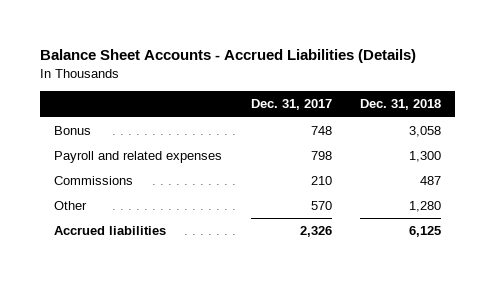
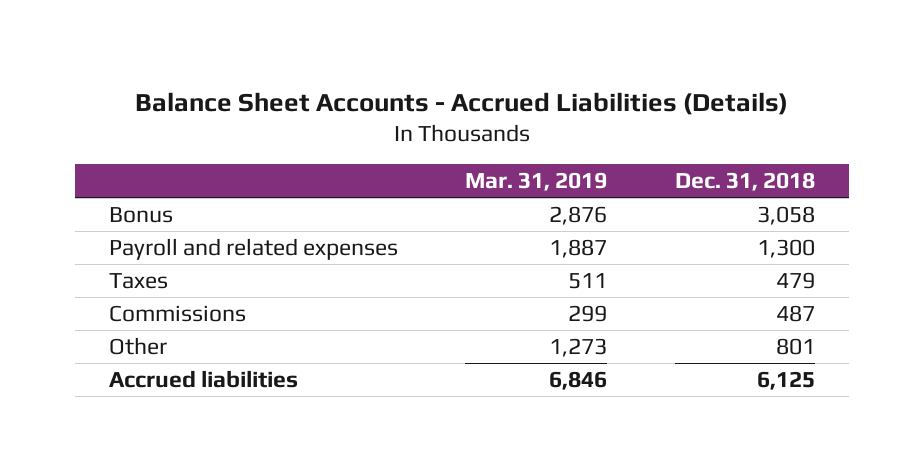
- | Dec. 31, 2017 | Dec. 31, 2018
+ | Mar. 31, 2019 | Dec. 31, 2018
+ Taxes | 511 | 479
- Other | 570 | 1,280
+ Other | 1,273 | 801

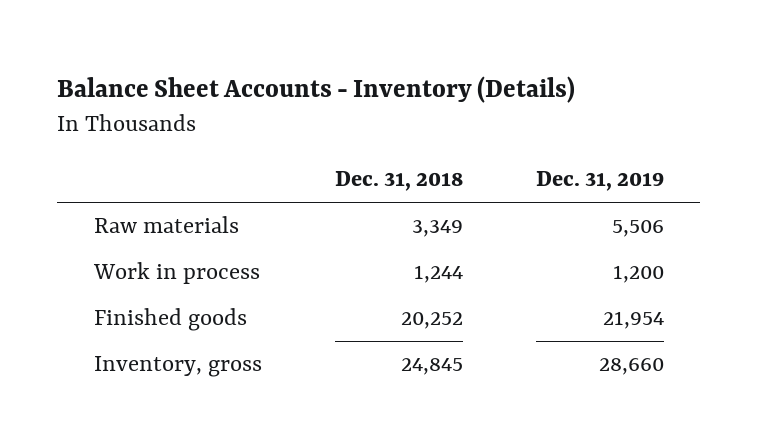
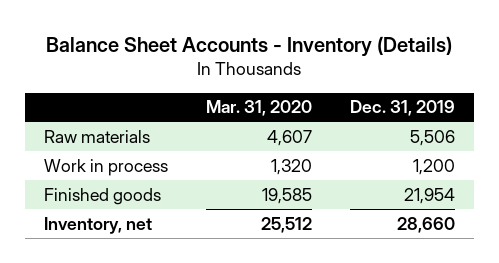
- | Dec. 31, 2018 | Dec. 31, 2019
+ | Mar. 31, 2020 | Dec. 31, 2019
- Inventory, gross | 24,845 | 28,660
+ Inventory, net | 25,512 | 28,660

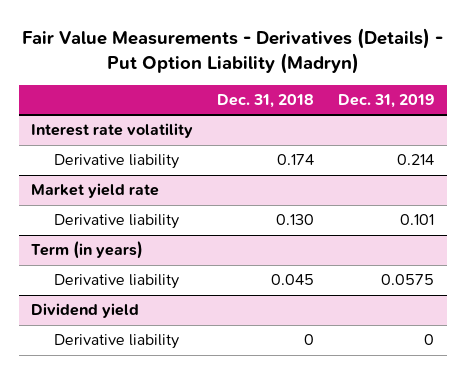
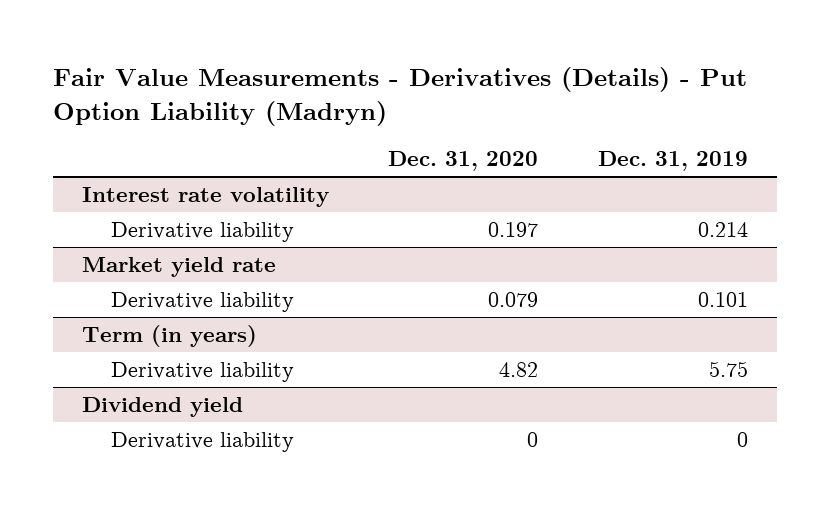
- | Dec. 31, 2018 | Dec. 31, 2019
+ | Dec. 31, 2020 | Dec. 31, 2019
@ Term (in years)
- Derivative liability | 0.045 | 0.0575
+ Derivative liability | 4.82 | 5.75

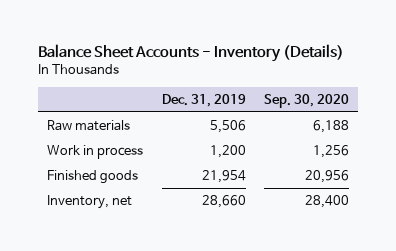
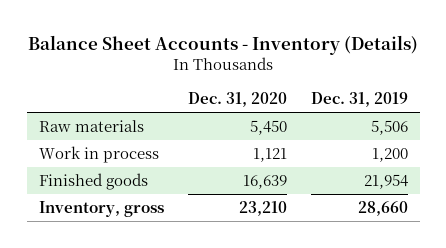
- | Dec. 31, 2019 | Sep. 30, 2020
+ | Dec. 31, 2020 | Dec. 31, 2019
- Inventory, net | 28,660 | 28,400
+ Inventory, gross | 23,210 | 28,660

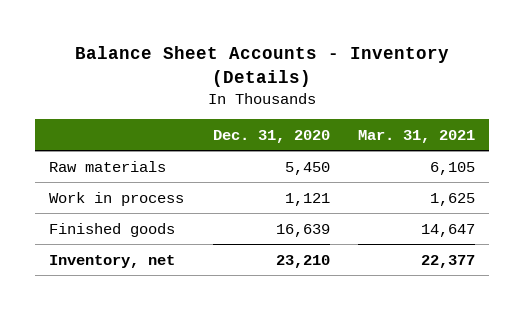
- | Dec. 31, 2020 | Dec. 31, 2019
+ | Dec. 31, 2020 | Mar. 31, 2021
- Inventory, gross | 23,210 | 28,660
+ Inventory, net | 23,210 | 22,377

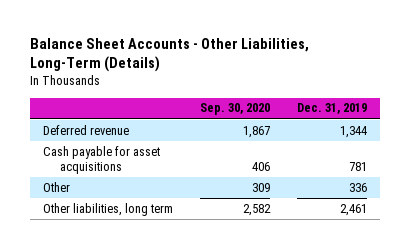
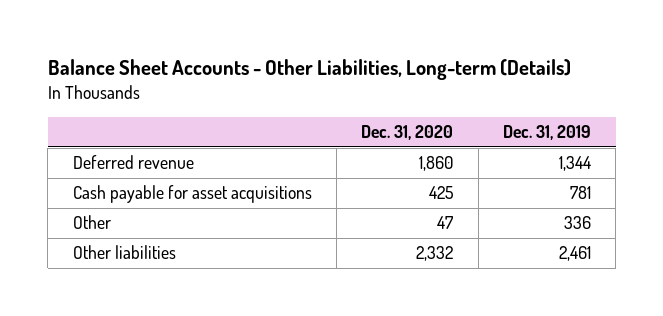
- Balance Sheet Accounts - Other Liabilities, Long-Term (Details)
+ Balance Sheet Accounts - Other Liabilities, Long-term (Details)
- | Sep. 30, 2020 | Dec. 31, 2019
+ | Dec. 31, 2020 | Dec. 31, 2019
- Other liabilities, long term | 2,582 | 2,461
+ Other liabilities | 2,332 | 2,461

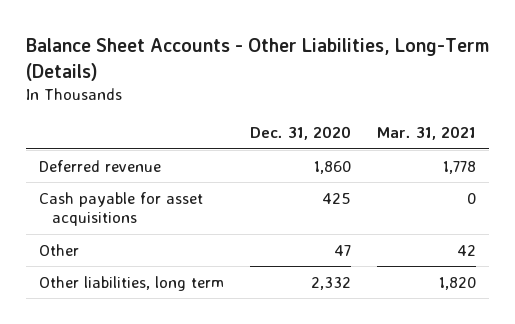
- Balance Sheet Accounts - Other Liabilities, Long-term (Details)
+ Balance Sheet Accounts - Other Liabilities, Long-Term (Details)
- | Dec. 31, 2020 | Dec. 31, 2019
+ | Dec. 31, 2020 | Mar. 31, 2021
- Other liabilities | 2,332 | 2,461
+ Other liabilities, long term | 2,332 | 1,820

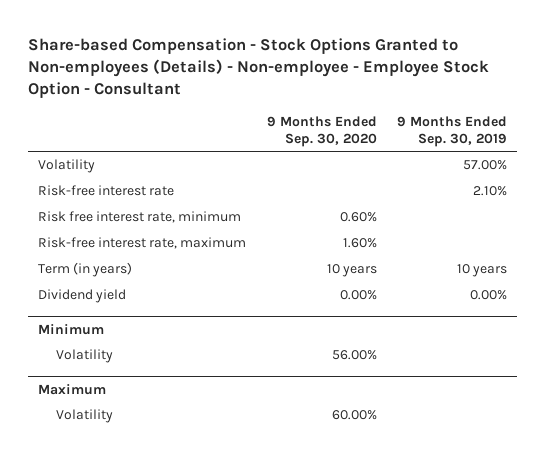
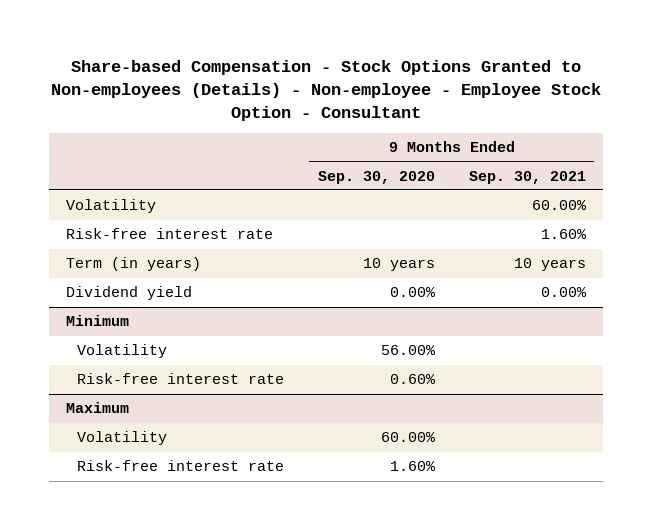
- | 9 Months Ended Sep. 30, 2020 | 9 Months Ended Sep. 30, 2019
+ | 9 Months Ended Sep. 30, 2020 | 9 Months Ended Sep. 30, 2021
- Risk free interest rate, minimum | 0.60% |
- Risk-free interest rate, maximum | 1.60% |
@ Minimum
+ Risk-free interest rate | 0.60% |
@ Maximum
+ Risk-free interest rate | 1.60% |

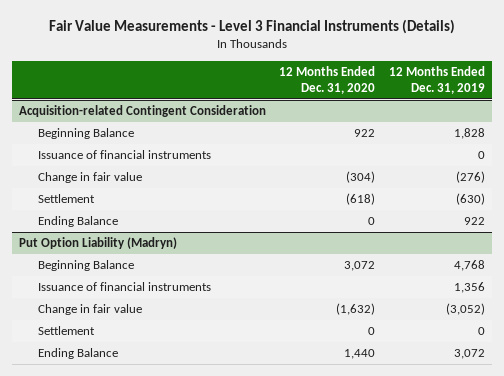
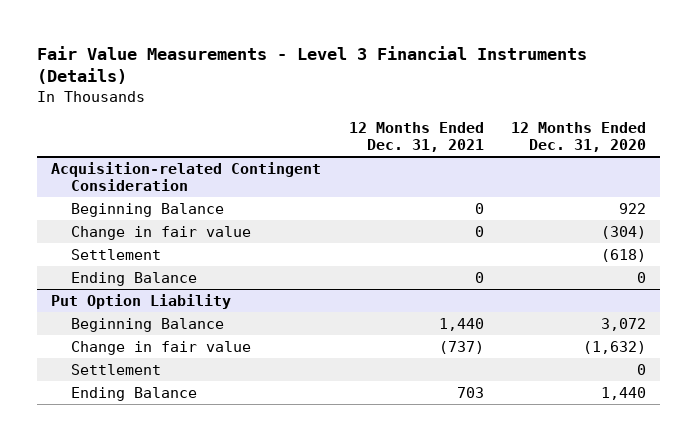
- | 12 Months Ended Dec. 31, 2020 | 12 Months Ended Dec. 31, 2019
+ | 12 Months Ended Dec. 31, 2021 | 12 Months Ended Dec. 31, 2020
@ Acquisition-related Contingent Consideration
- Issuance of financial instruments | | 0
- Put Option Liability (Madryn)
+ Put Option Liability
- Issuance of financial instruments | | 1,356

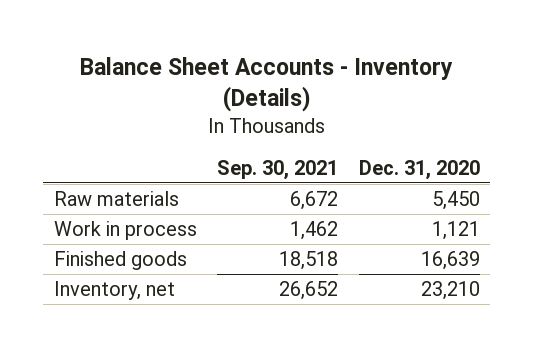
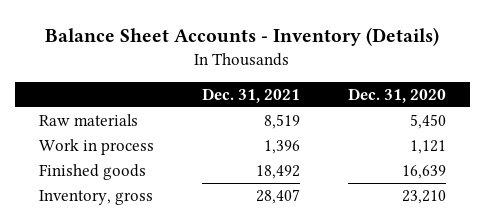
- | Sep. 30, 2021 | Dec. 31, 2020
+ | Dec. 31, 2021 | Dec. 31, 2020
- Inventory, net | 26,652 | 23,210
+ Inventory, gross | 28,407 | 23,210

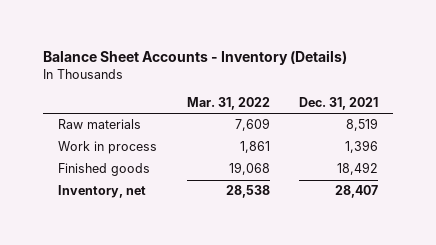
- | Dec. 31, 2021 | Dec. 31, 2020
+ | Mar. 31, 2022 | Dec. 31, 2021
- Inventory, gross | 28,407 | 23,210
+ Inventory, net | 28,538 | 28,407

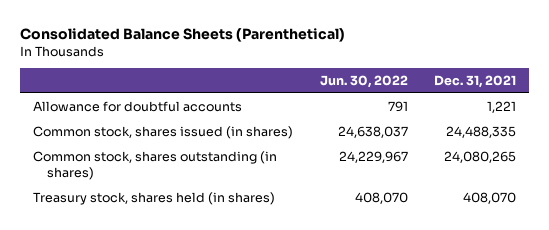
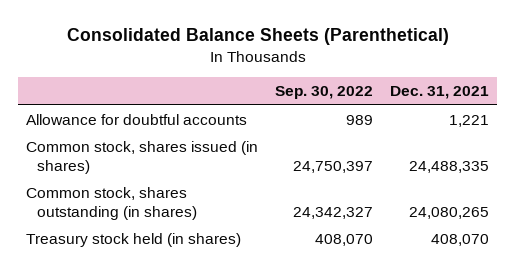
- | Jun. 30, 2022 | Dec. 31, 2021
+ | Sep. 30, 2022 | Dec. 31, 2021
- Treasury stock, shares held (in shares) | 408,070 | 408,070
+ Treasury stock held (in shares) | 408,070 | 408,070

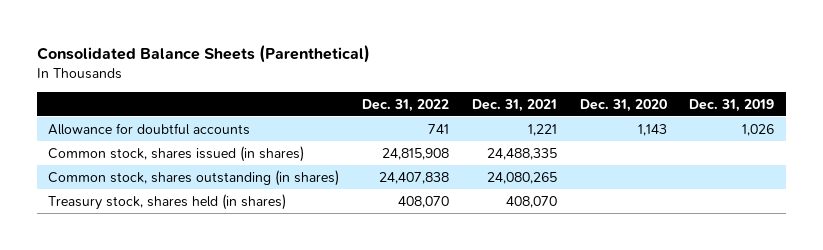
- | Sep. 30, 2022 | Dec. 31, 2021
+ | Dec. 31, 2022 | Dec. 31, 2021 | Dec. 31, 2020 | Dec. 31, 2019
- Treasury stock held (in shares) | 408,070 | 408,070
+ Treasury stock, shares held (in shares) | 408,070 | 408,070 | |

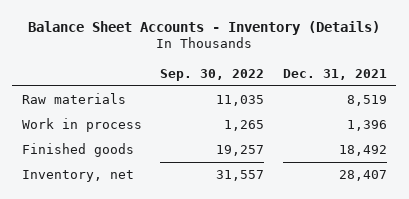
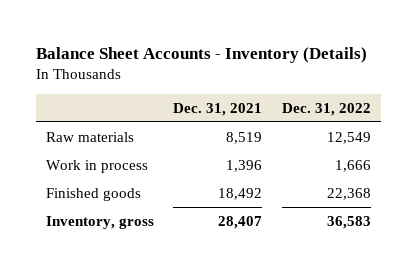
- | Sep. 30, 2022 | Dec. 31, 2021
+ | Dec. 31, 2021 | Dec. 31, 2022
- Inventory, net | 31,557 | 28,407
+ Inventory, gross | 28,407 | 36,583

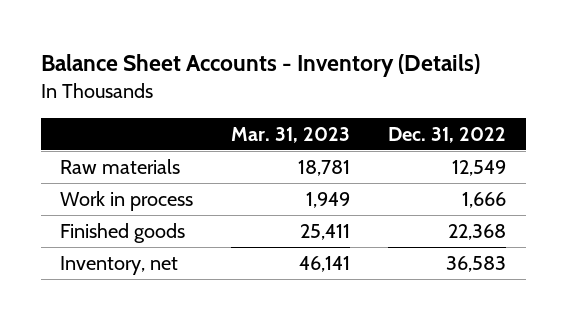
- | Dec. 31, 2021 | Dec. 31, 2022
+ | Mar. 31, 2023 | Dec. 31, 2022
- Inventory, gross | 28,407 | 36,583
+ Inventory, net | 46,141 | 36,583

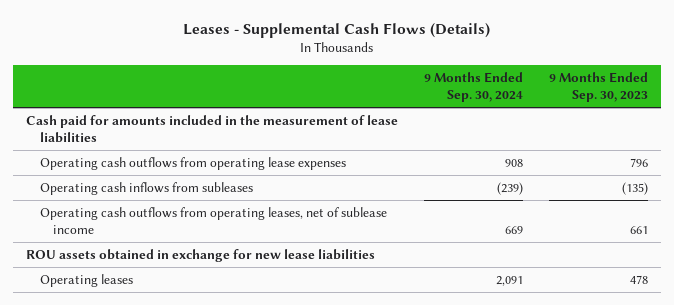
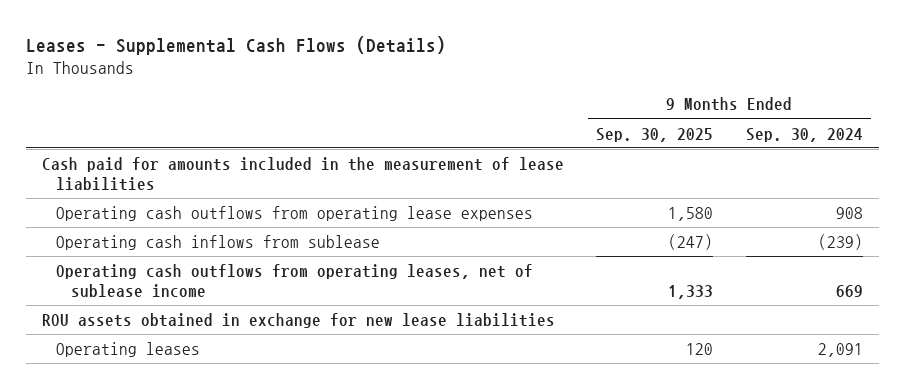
- | 9 Months Ended Sep. 30, 2024 | 9 Months Ended Sep. 30, 2023
+ | 9 Months Ended Sep. 30, 2025 | 9 Months Ended Sep. 30, 2024
- Operating cash inflows from subleases | (239) | (135)
+ Operating cash inflows from sublease | (247) | (239)

